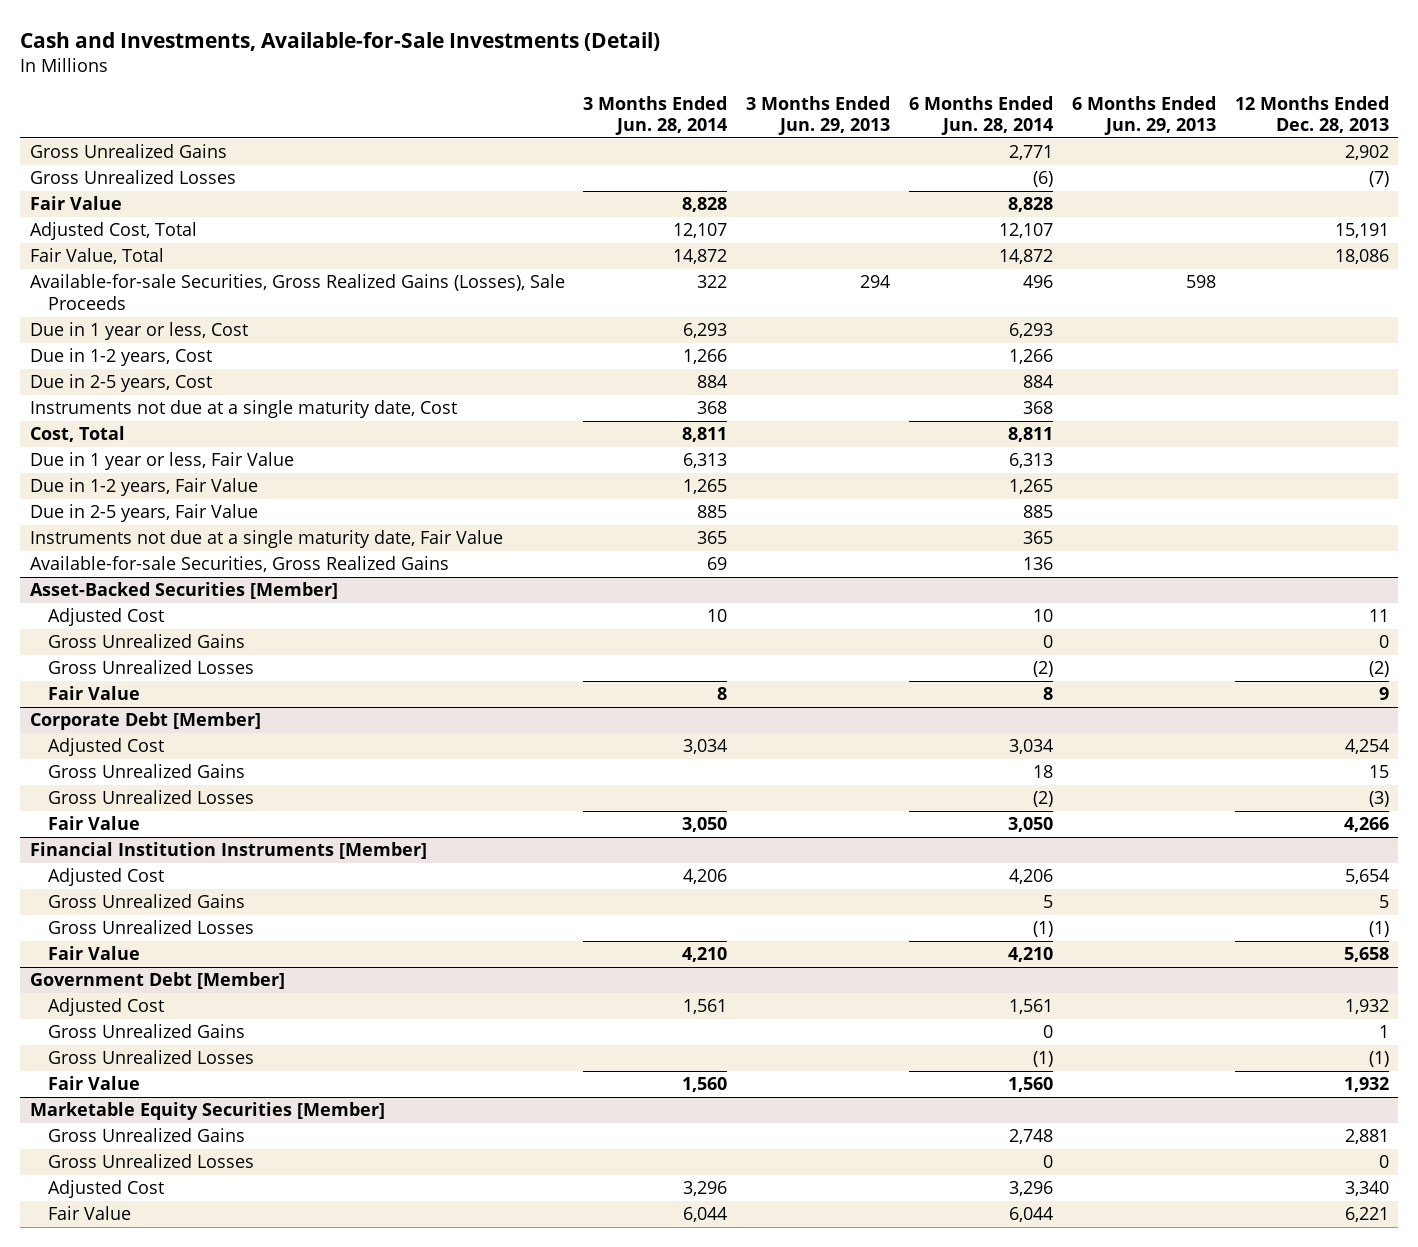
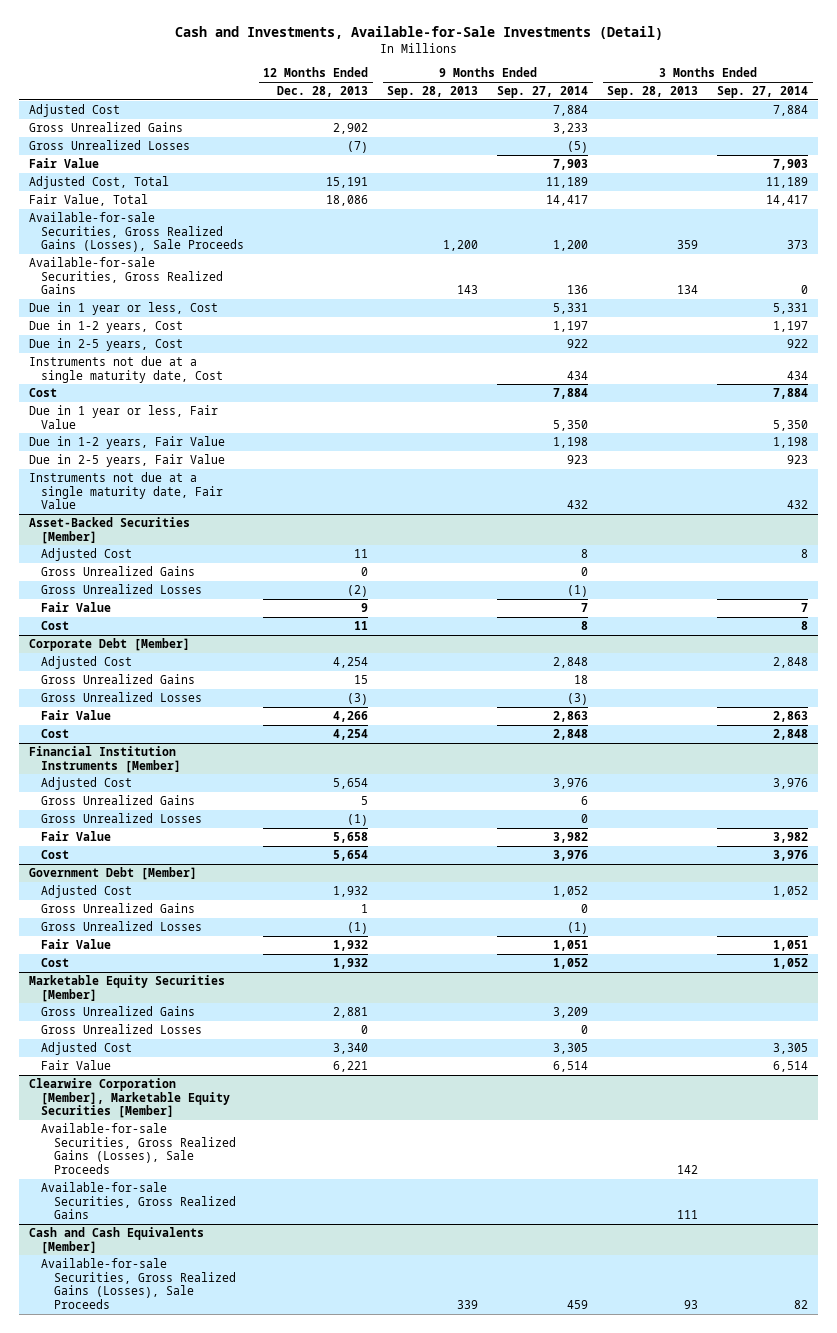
- | 3 Months Ended Jun. 28, 2014 | 3 Months Ended Jun. 29, 2013 | 6 Months Ended Jun. 28, 2014 | 6 Months Ended Jun. 29, 2013 | 12 Months Ended Dec. 28, 2013
+ | 12 Months Ended Dec. 28, 2013 | 9 Months Ended Sep. 28, 2013 | 9 Months Ended Sep. 27, 2014 | 3 Months Ended Sep. 28, 2013 | 3 Months Ended Sep. 27, 2014
+ Adjusted Cost | | | 7,884 | | 7,884
moved up: Available-for-sale Securities, Gross Realized Gains | | 143 | 136 | 134 | 0
- Cost, Total | 8,811 | | 8,811 | |
+ Cost | | | 7,884 | | 7,884
@ Asset-Backed Securities [Member]
+ Cost | 11 | | 8 | | 8
@ Corporate Debt [Member]
+ Cost | 4,254 | | 2,848 | | 2,848
@ Financial Institution Instruments [Member]
+ Cost | 5,654 | | 3,976 | | 3,976
@ Government Debt [Member]
+ Cost | 1,932 | | 1,052 | | 1,052
+ Clearwire Corporation [Member], Marketable Equity Securities [Member]
+ Available-for-sale Securities, Gross Realized Gains (Losses), Sale Proceeds | | | | 142 |
+ Available-for-sale Securities, Gross Realized Gains | | | | 111 |
+ Cash and Cash Equivalents [Member]
+ Available-for-sale Securities, Gross Realized Gains (Losses), Sale Proceeds | | 339 | 459 | 93 | 82

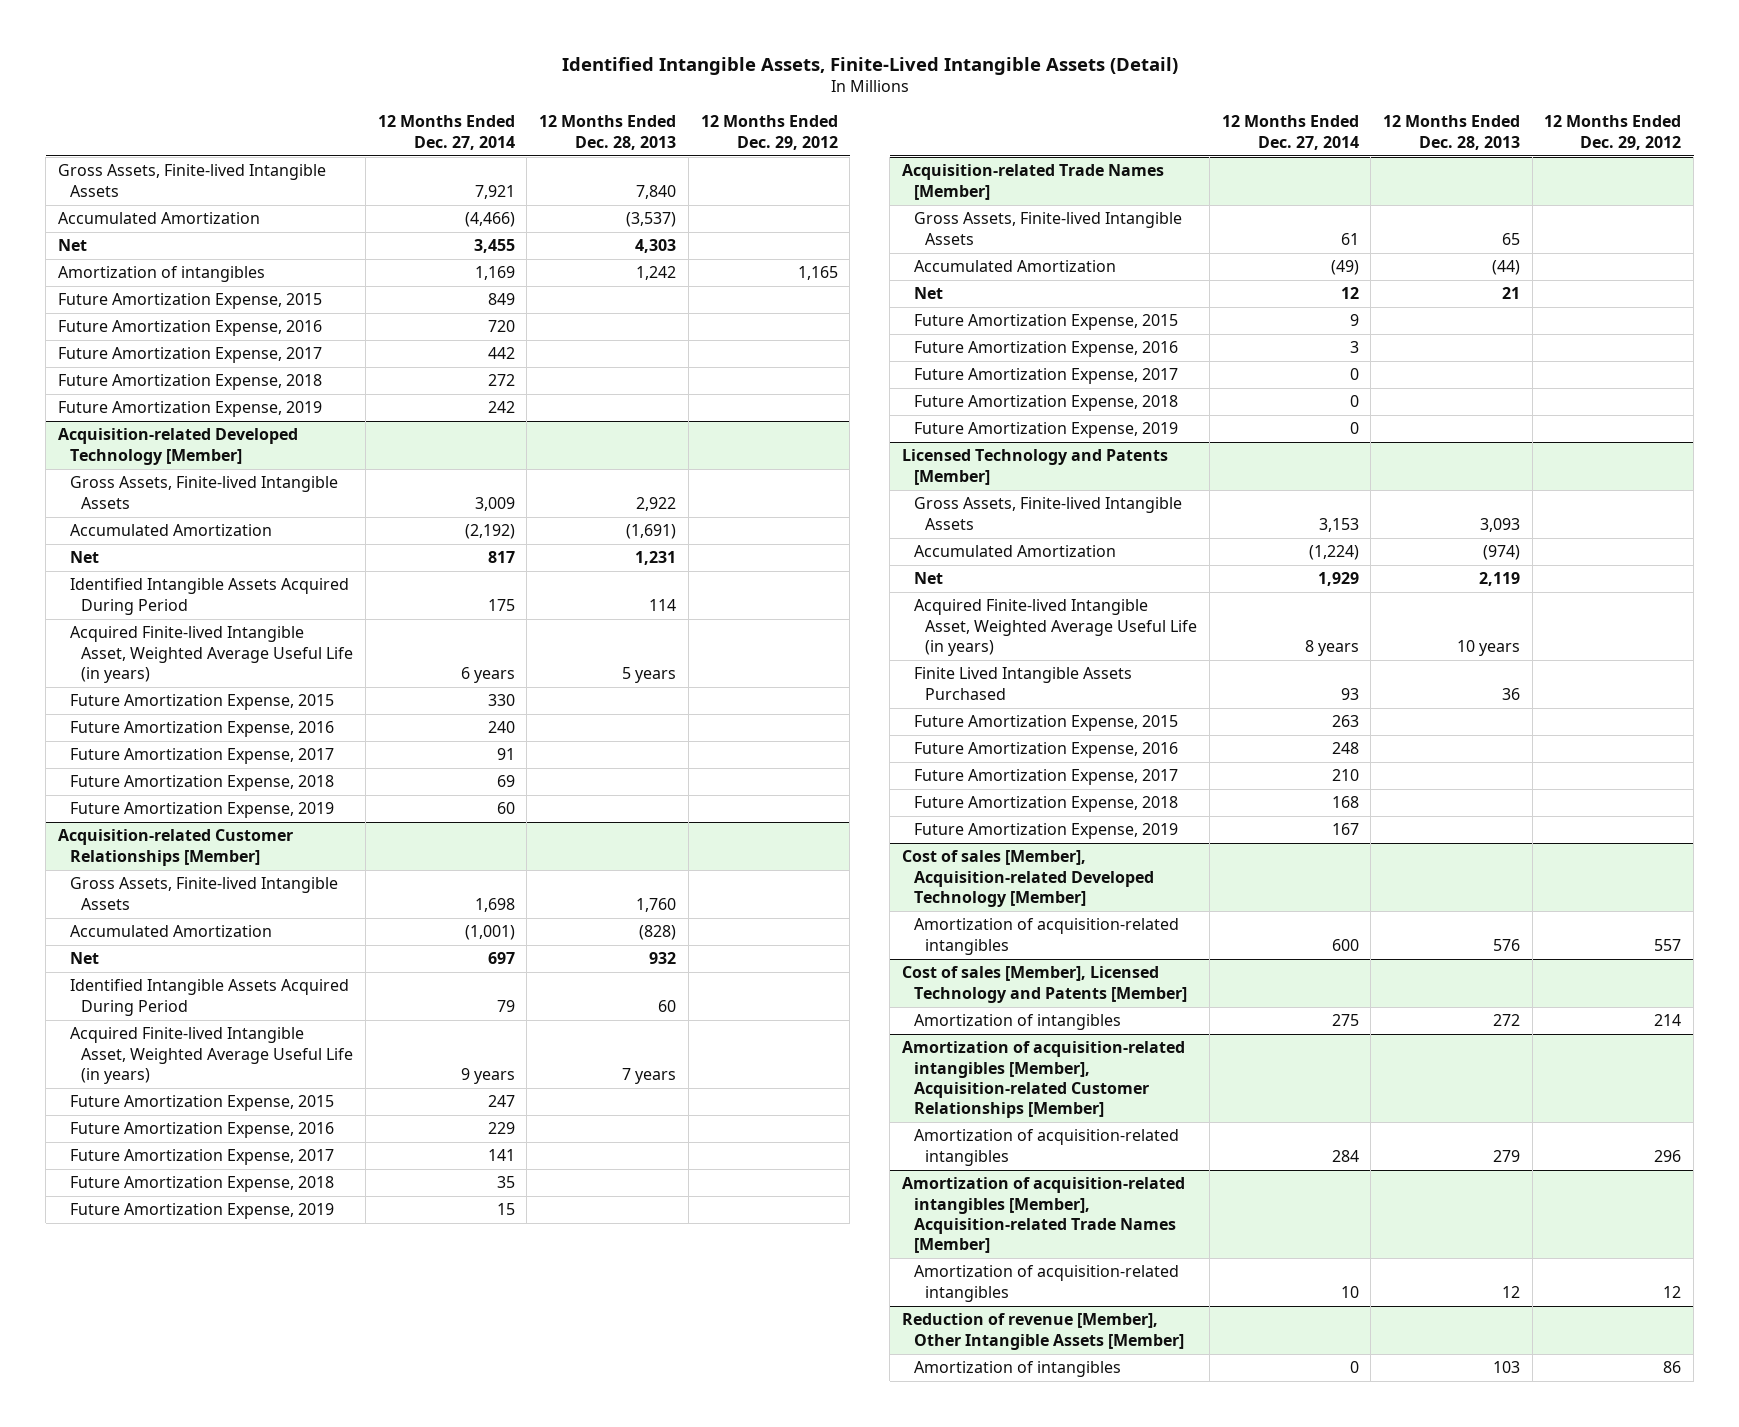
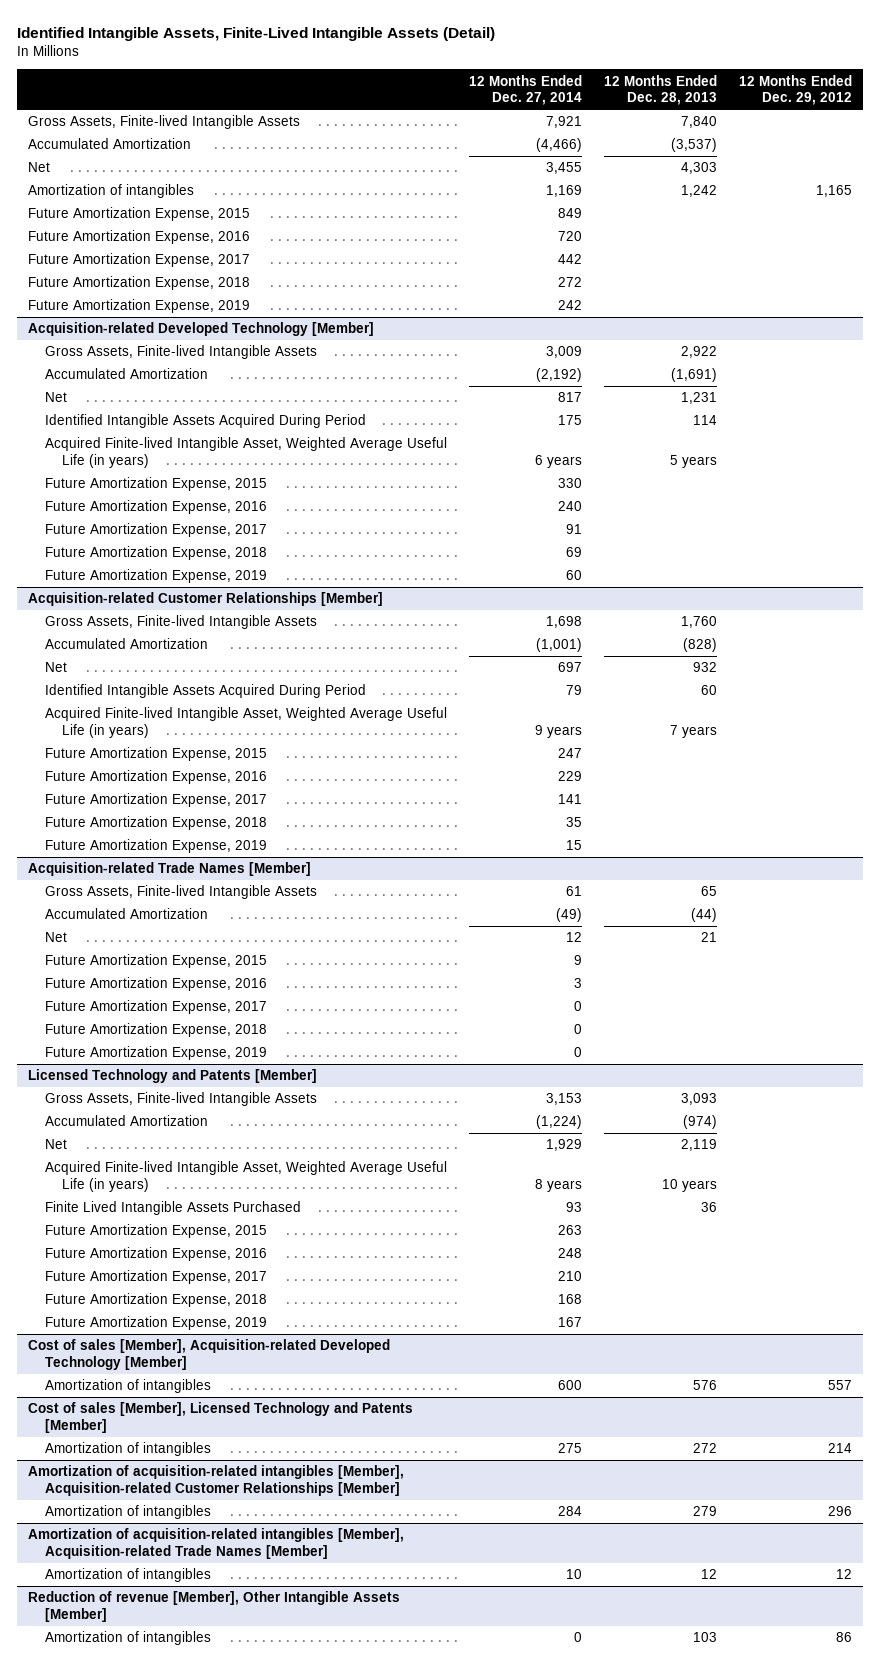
@ Cost of sales [Member], Acquisition-related Developed Technology [Member]
- Amortization of acquisition-related intangibles | 600 | 576 | 557
+ Amortization of intangibles | 600 | 576 | 557
@ Amortization of acquisition-related intangibles [Member], Acquisition-related Customer Relationships [Member]
- Amortization of acquisition-related intangibles | 284 | 279 | 296
+ Amortization of intangibles | 284 | 279 | 296
@ Amortization of acquisition-related intangibles [Member], Acquisition-related Trade Names [Member]
- Amortization of acquisition-related intangibles | 10 | 12 | 12
+ Amortization of intangibles | 10 | 12 | 12

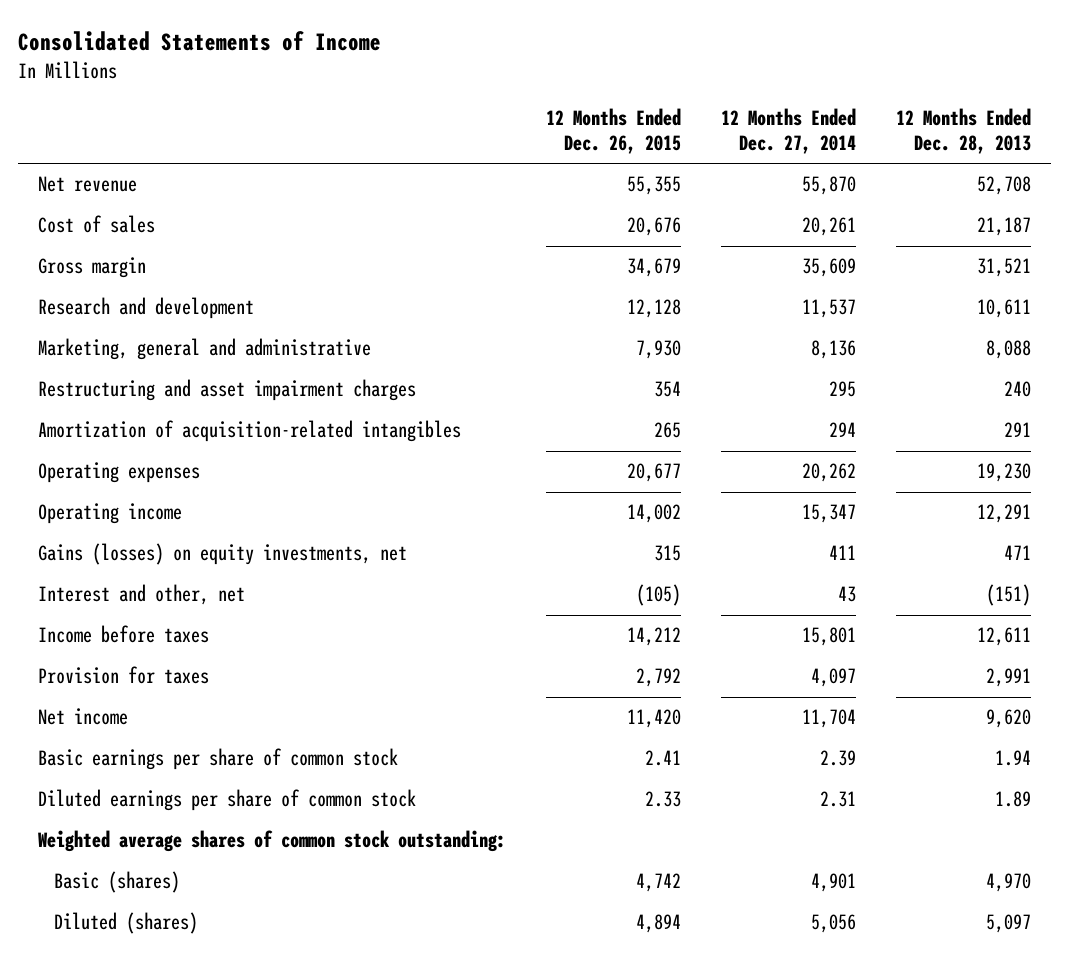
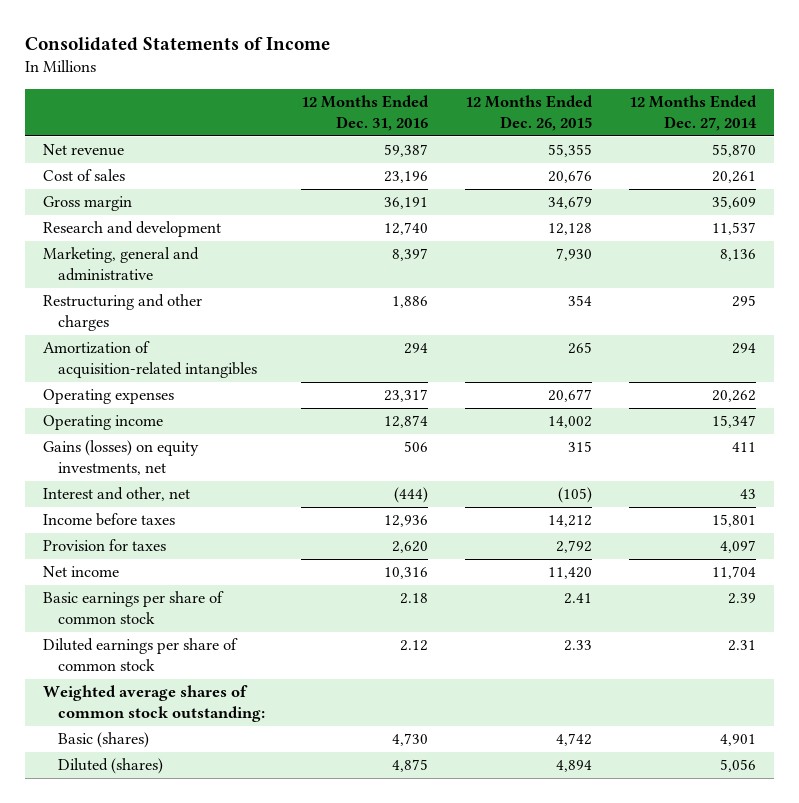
- | 12 Months Ended Dec. 26, 2015 | 12 Months Ended Dec. 27, 2014 | 12 Months Ended Dec. 28, 2013
+ | 12 Months Ended Dec. 31, 2016 | 12 Months Ended Dec. 26, 2015 | 12 Months Ended Dec. 27, 2014
- Restructuring and asset impairment charges | 354 | 295 | 240
+ Restructuring and other charges | 1,886 | 354 | 295

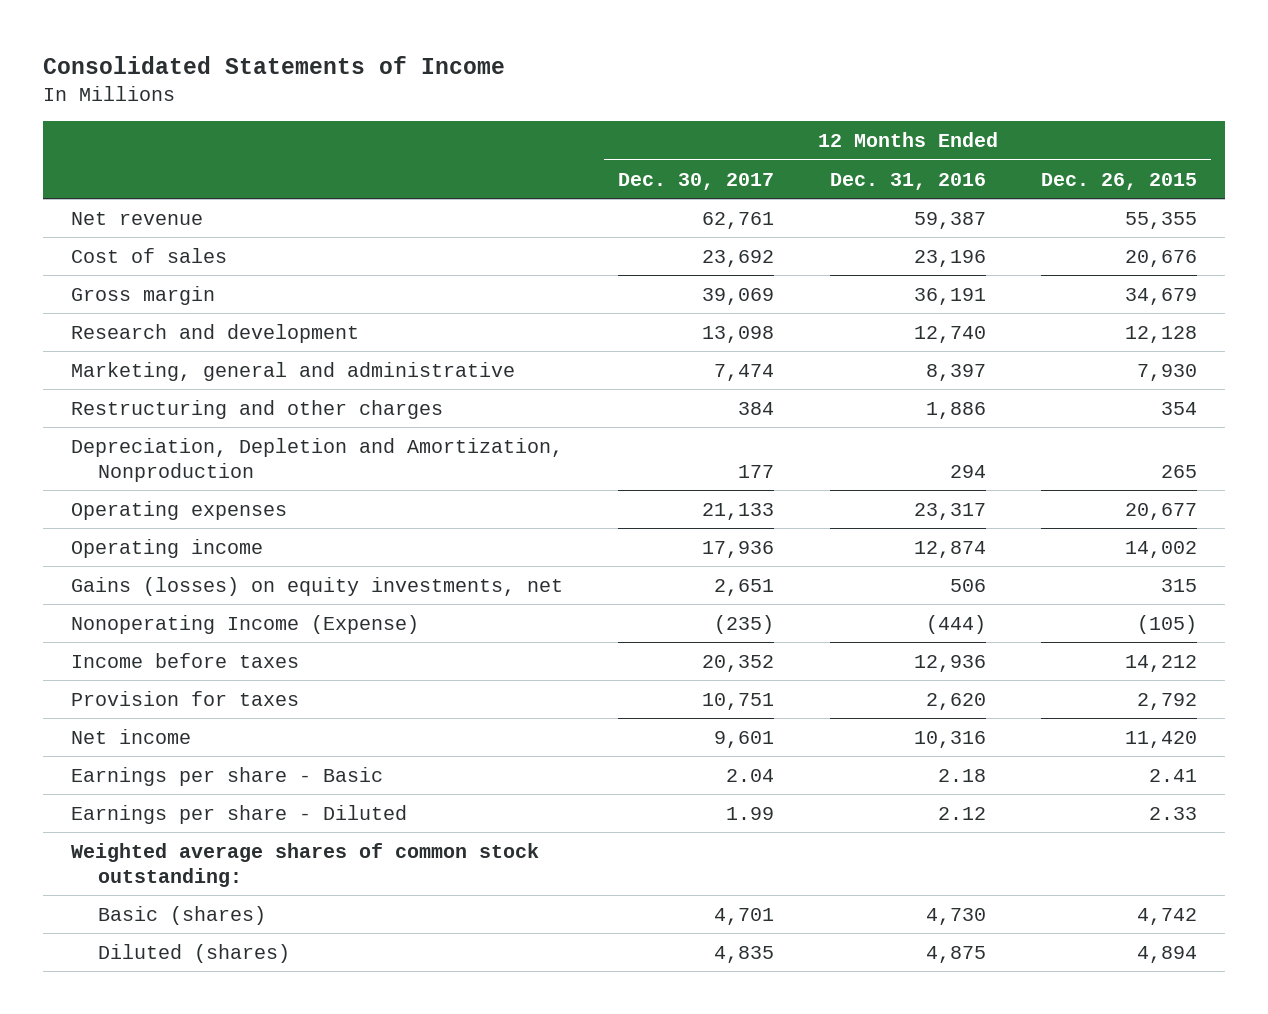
- | 12 Months Ended Dec. 31, 2016 | 12 Months Ended Dec. 26, 2015 | 12 Months Ended Dec. 27, 2014
+ | 12 Months Ended Dec. 30, 2017 | 12 Months Ended Dec. 31, 2016 | 12 Months Ended Dec. 26, 2015
- Amortization of acquisition-related intangibles | 294 | 265 | 294
+ Depreciation, Depletion and Amortization, Nonproduction | 177 | 294 | 265
- Interest and other, net | (444) | (105) | 43
+ Nonoperating Income (Expense) | (235) | (444) | (105)
- Basic earnings per share of common stock | 2.18 | 2.41 | 2.39
- Diluted earnings per share of common stock | 2.12 | 2.33 | 2.31
+ Earnings per share - Basic | 2.04 | 2.18 | 2.41
+ Earnings per share - Diluted | 1.99 | 2.12 | 2.33

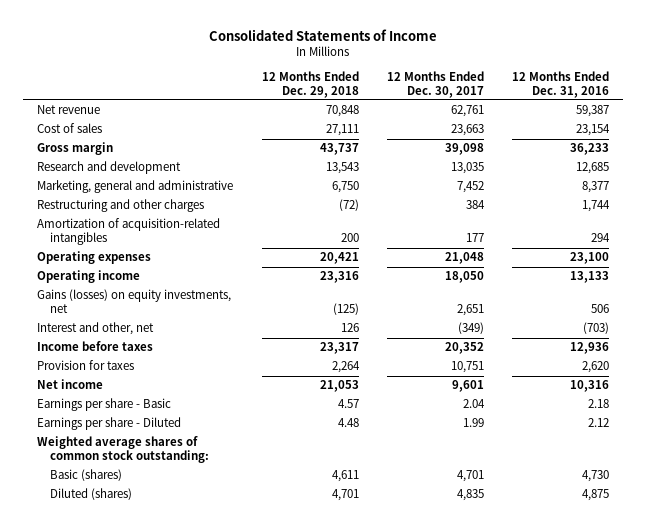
- | 12 Months Ended Dec. 30, 2017 | 12 Months Ended Dec. 31, 2016 | 12 Months Ended Dec. 26, 2015
+ | 12 Months Ended Dec. 29, 2018 | 12 Months Ended Dec. 30, 2017 | 12 Months Ended Dec. 31, 2016
- Cost of sales | 23,692 | 23,196 | 20,676
- Gross margin | 39,069 | 36,191 | 34,679
- Research and development | 13,098 | 12,740 | 12,128
- Marketing, general and administrative | 7,474 | 8,397 | 7,930
- Restructuring and other charges | 384 | 1,886 | 354
- Depreciation, Depletion and Amortization, Nonproduction | 177 | 294 | 265
- Operating expenses | 21,133 | 23,317 | 20,677
- Operating income | 17,936 | 12,874 | 14,002
+ Cost of sales | 27,111 | 23,663 | 23,154
+ Gross margin | 43,737 | 39,098 | 36,233
+ Research and development | 13,543 | 13,035 | 12,685
+ Marketing, general and administrative | 6,750 | 7,452 | 8,377
+ Restructuring and other charges | (72) | 384 | 1,744
+ Amortization of acquisition-related intangibles | 200 | 177 | 294
+ Operating expenses | 20,421 | 21,048 | 23,100
+ Operating income | 23,316 | 18,050 | 13,133
- Nonoperating Income (Expense) | (235) | (444) | (105)
+ Interest and other, net | 126 | (349) | (703)

